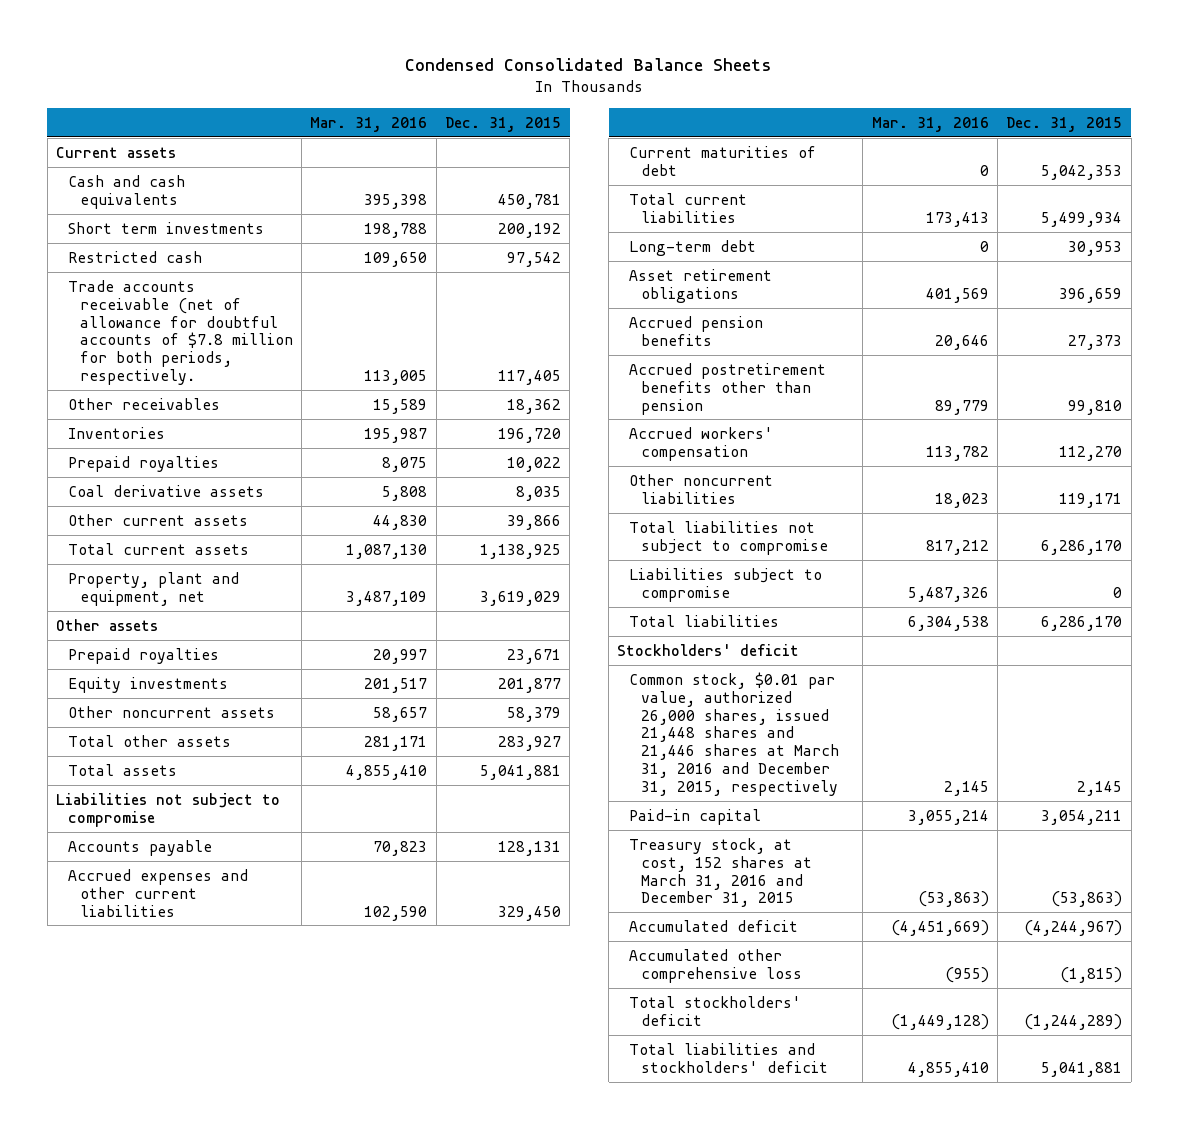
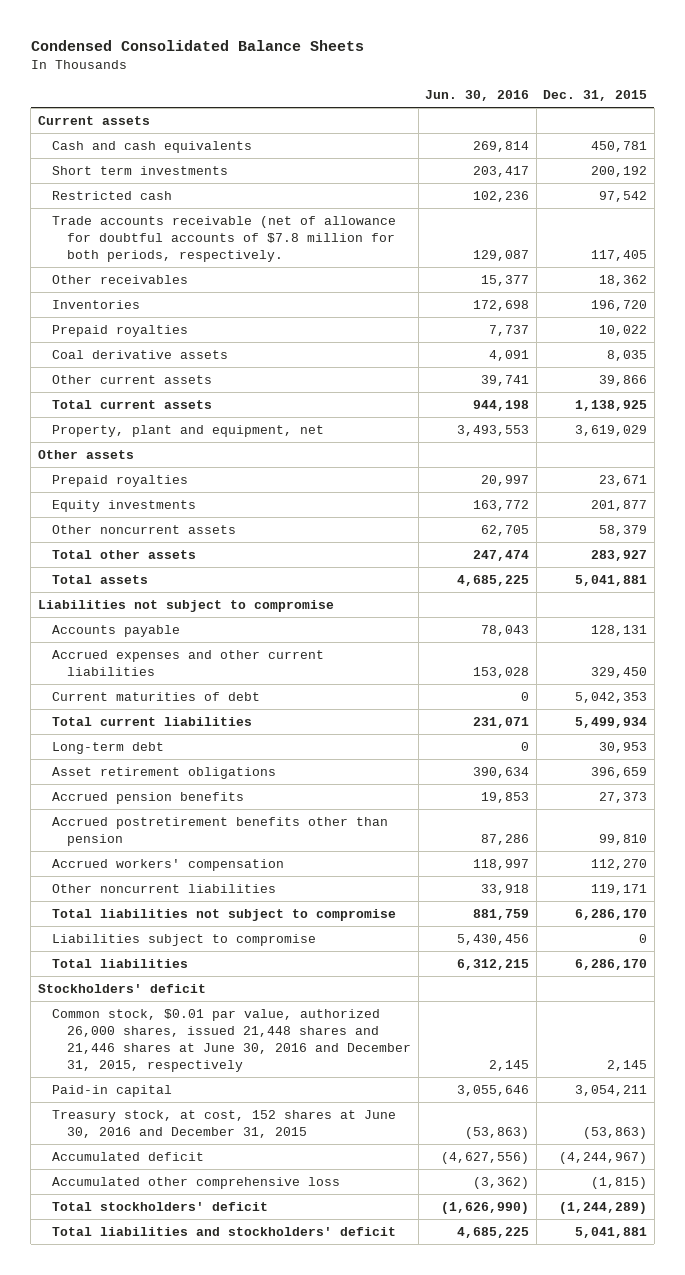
- | Mar. 31, 2016 | Dec. 31, 2015
+ | Jun. 30, 2016 | Dec. 31, 2015
- Common stock, $0.01 par value, authorized 26,000 shares, issued 21,448 shares and 21,446 shares at March 31, 2016 and December 31, 2015, respectively | 2,145 | 2,145
+ Common stock, $0.01 par value, authorized 26,000 shares, issued 21,448 shares and 21,446 shares at June 30, 2016 and December 31, 2015, respectively | 2,145 | 2,145
- Treasury stock, at cost, 152 shares at March 31, 2016 and December 31, 2015 | (53,863) | (53,863)
+ Treasury stock, at cost, 152 shares at June 30, 2016 and December 31, 2015 | (53,863) | (53,863)

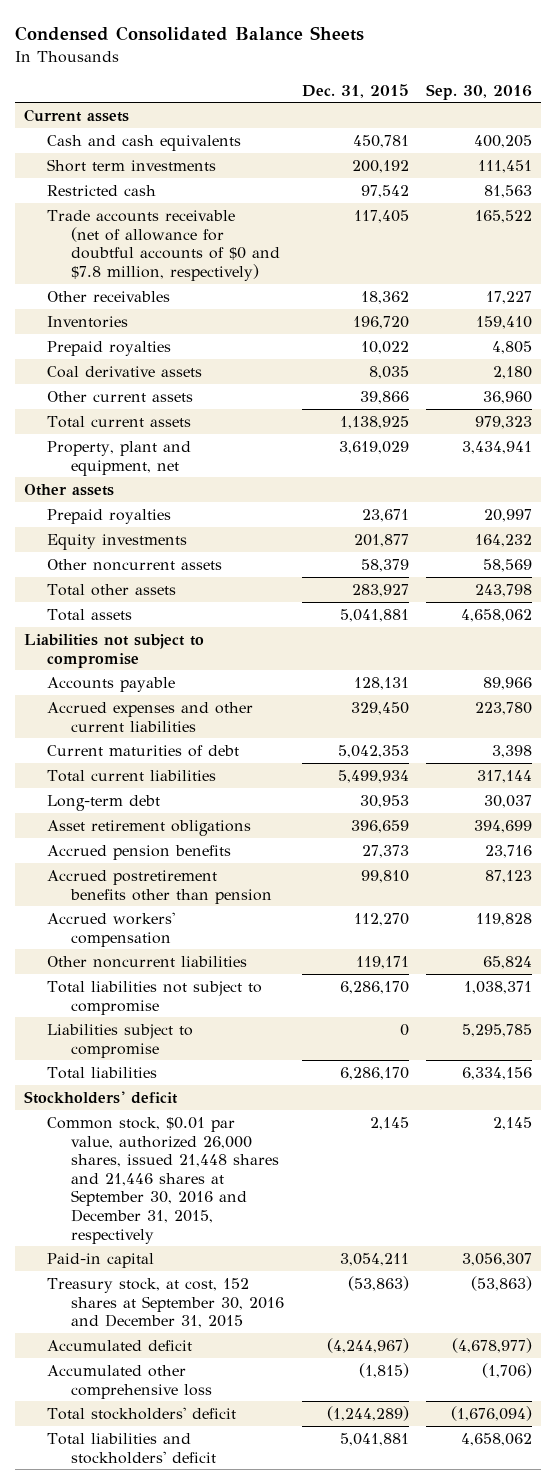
- | Jun. 30, 2016 | Dec. 31, 2015
+ | Dec. 31, 2015 | Sep. 30, 2016
- Trade accounts receivable (net of allowance for doubtful accounts of $7.8 million for both periods, respectively. | 129,087 | 117,405
+ Trade accounts receivable (net of allowance for doubtful accounts of $0 and $7.8 million, respectively) | 117,405 | 165,522
- Common stock, $0.01 par value, authorized 26,000 shares, issued 21,448 shares and 21,446 shares at June 30, 2016 and December 31, 2015, respectively | 2,145 | 2,145
+ Common stock, $0.01 par value, authorized 26,000 shares, issued 21,448 shares and 21,446 shares at September 30, 2016 and December 31, 2015, respectively | 2,145 | 2,145
- Treasury stock, at cost, 152 shares at June 30, 2016 and December 31, 2015 | (53,863) | (53,863)
+ Treasury stock, at cost, 152 shares at September 30, 2016 and December 31, 2015 | (53,863) | (53,863)

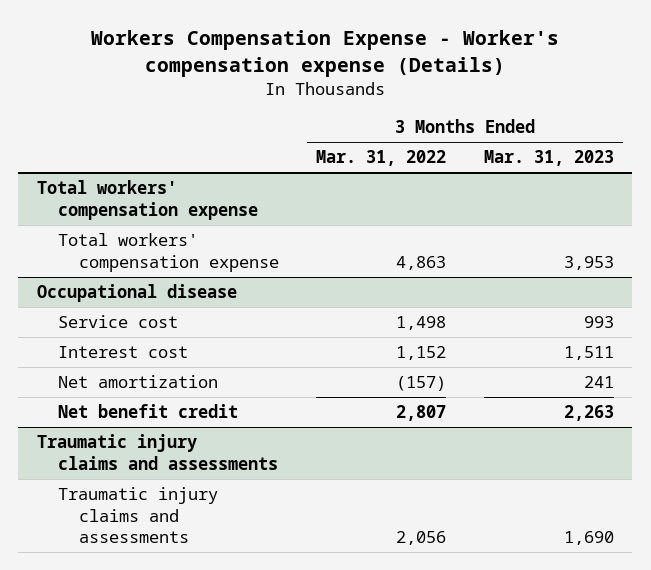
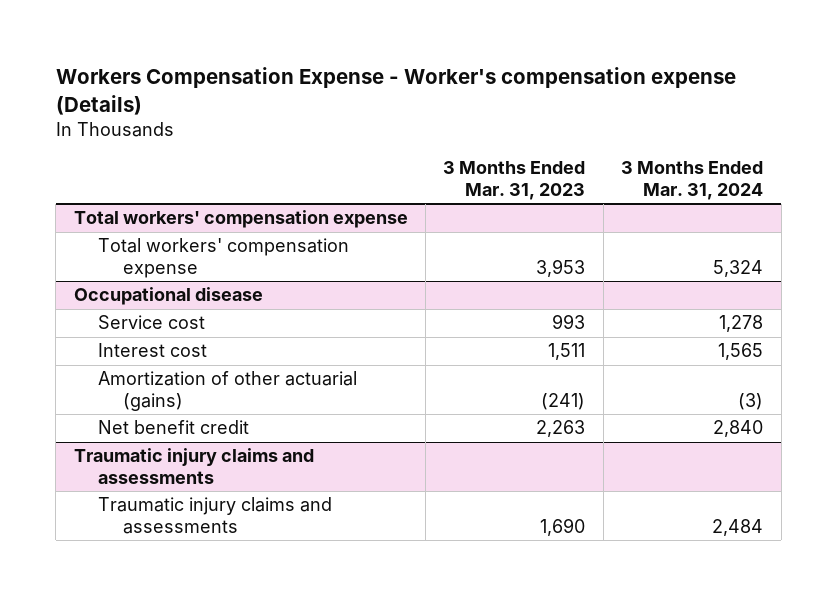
- | 3 Months Ended Mar. 31, 2022 | 3 Months Ended Mar. 31, 2023
+ | 3 Months Ended Mar. 31, 2023 | 3 Months Ended Mar. 31, 2024
@ Occupational disease
- Net amortization | (157) | 241
+ Amortization of other actuarial (gains) | (241) | (3)

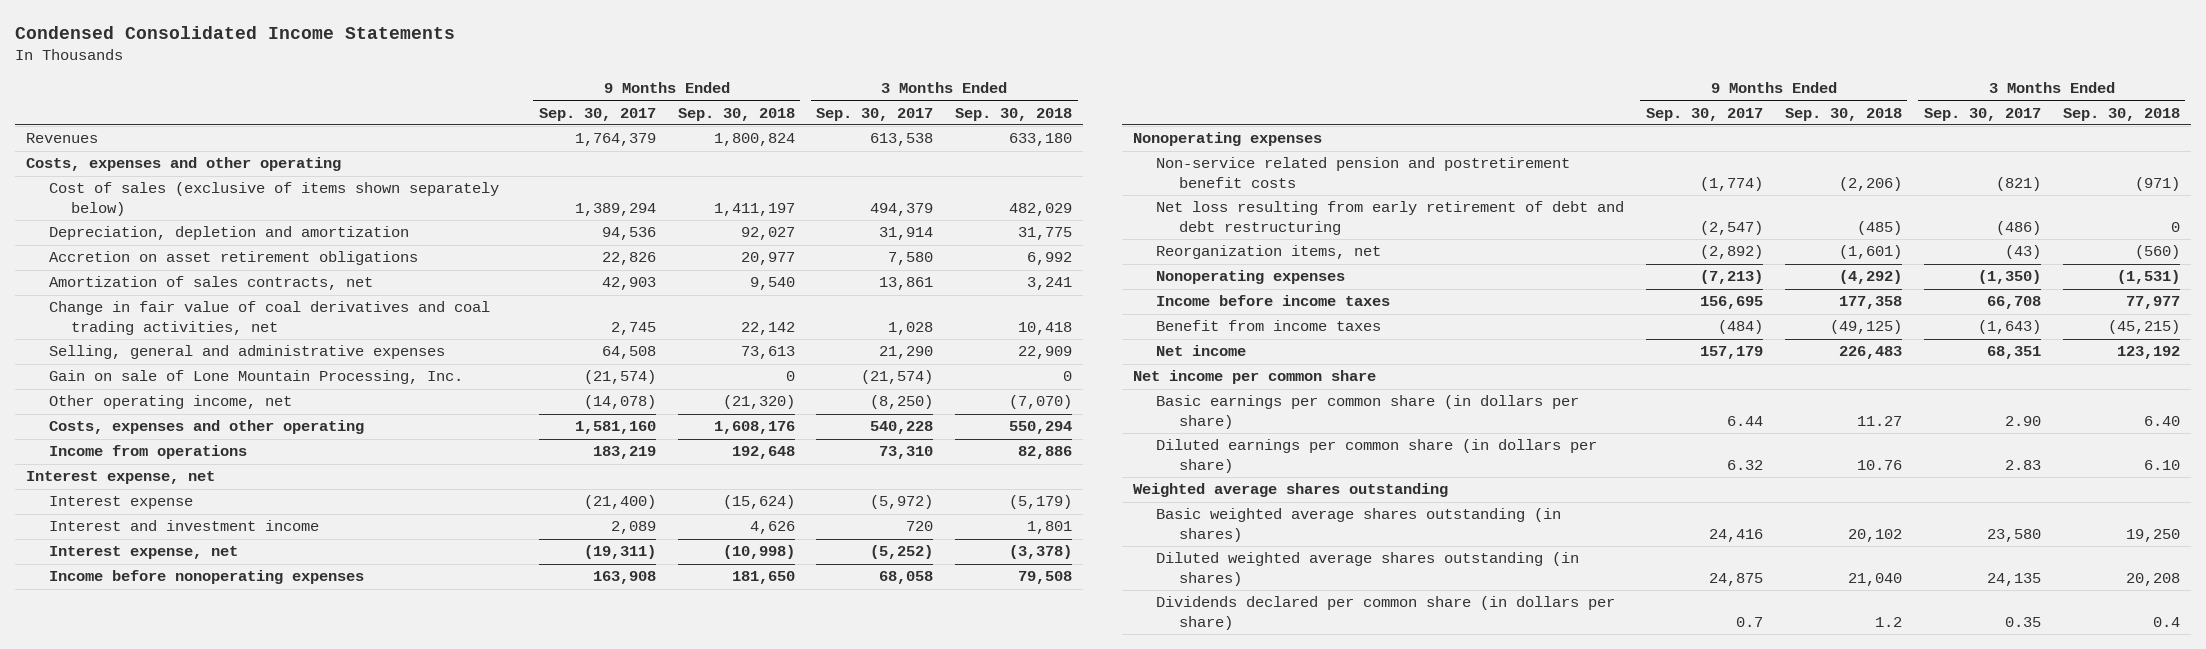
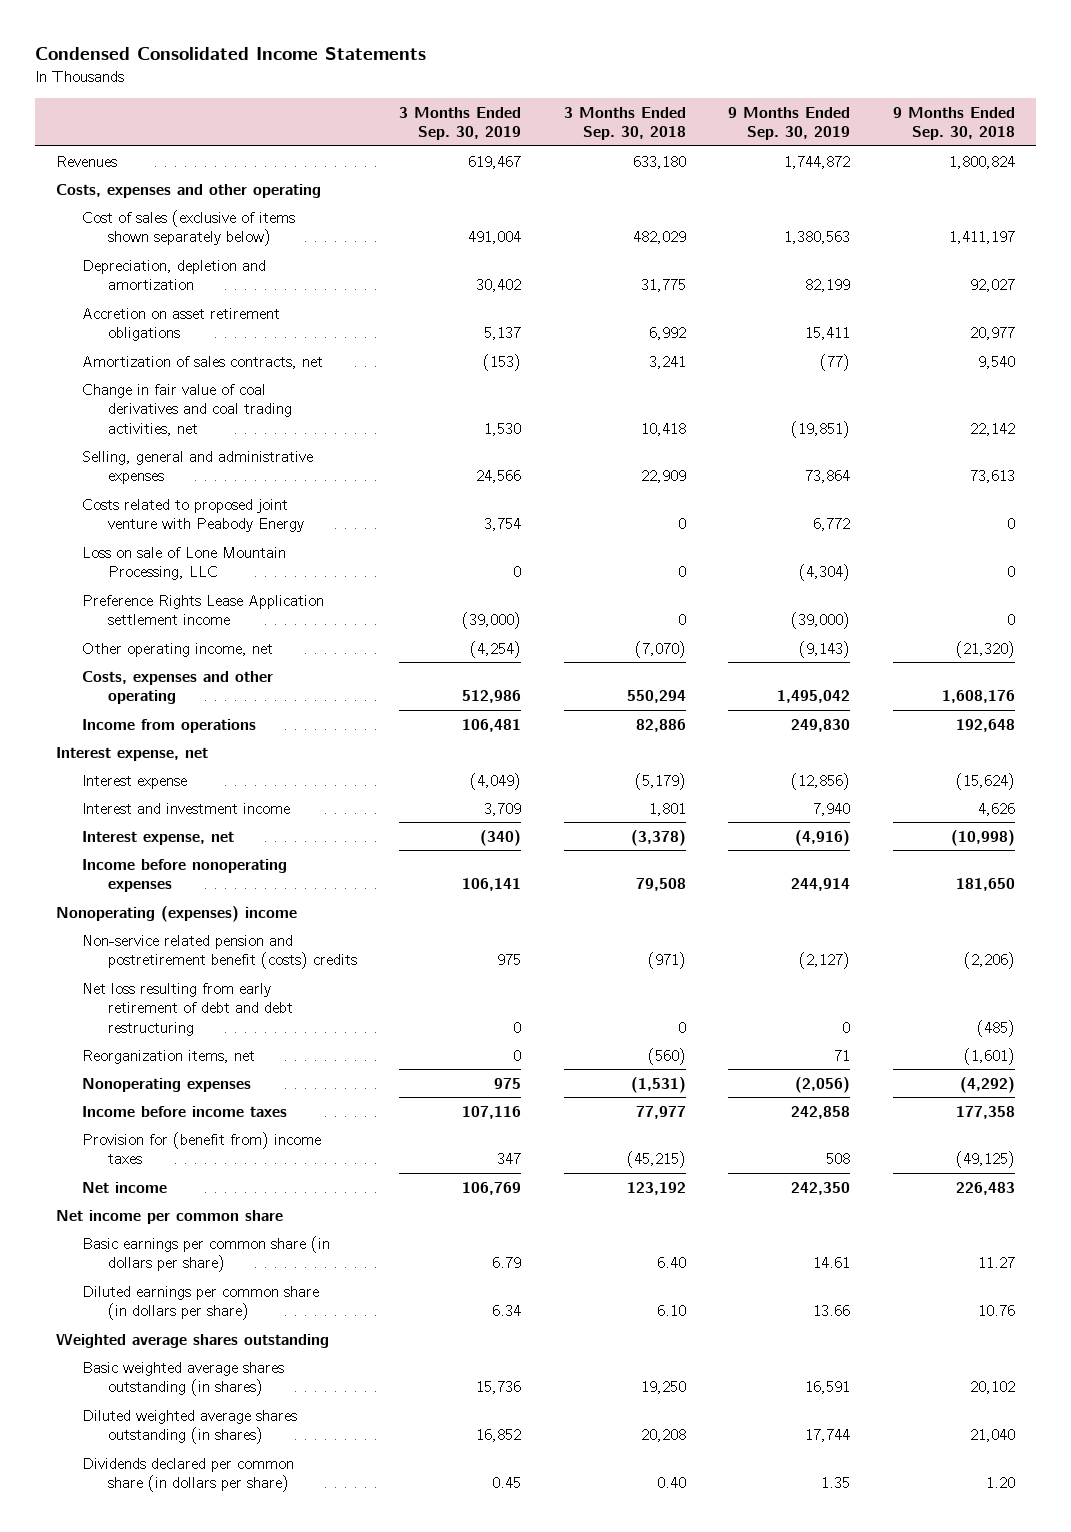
- | 9 Months Ended Sep. 30, 2017 | 9 Months Ended Sep. 30, 2018 | 3 Months Ended Sep. 30, 2017 | 3 Months Ended Sep. 30, 2018
+ | 3 Months Ended Sep. 30, 2019 | 3 Months Ended Sep. 30, 2018 | 9 Months Ended Sep. 30, 2019 | 9 Months Ended Sep. 30, 2018
- Gain on sale of Lone Mountain Processing, Inc. | (21,574) | 0 | (21,574) | 0
+ Costs related to proposed joint venture with Peabody Energy | 3,754 | 0 | 6,772 | 0
+ Loss on sale of Lone Mountain Processing, LLC | 0 | 0 | (4,304) | 0
+ Preference Rights Lease Application settlement income | (39,000) | 0 | (39,000) | 0
- Nonoperating expenses
- Non-service related pension and postretirement benefit costs | (1,774) | (2,206) | (821) | (971)
+ Nonoperating (expenses) income
+ Non-service related pension and postretirement benefit (costs) credits | 975 | (971) | (2,127) | (2,206)
- Benefit from income taxes | (484) | (49,125) | (1,643) | (45,215)
+ Provision for (benefit from) income taxes | 347 | (45,215) | 508 | (49,125)
- Dividends declared per common share (in dollars per share) | 0.7 | 1.2 | 0.35 | 0.4
+ Dividends declared per common share (in dollars per share) | 0.45 | 0.40 | 1.35 | 1.20

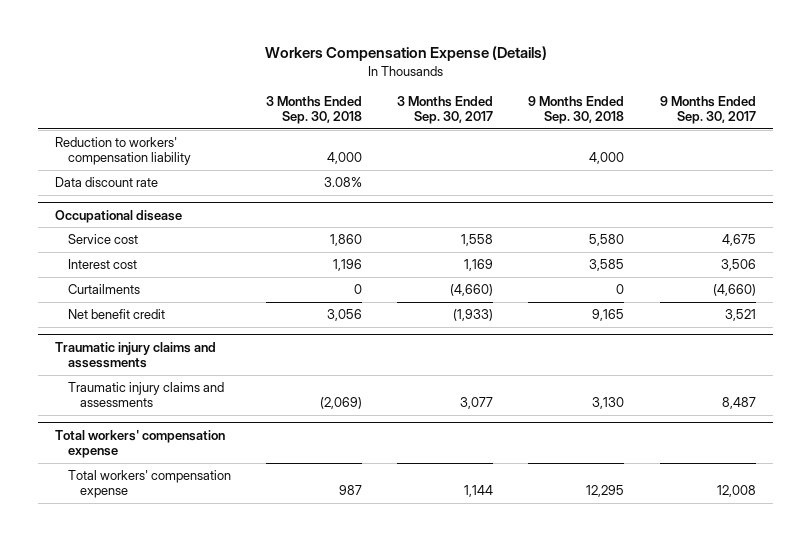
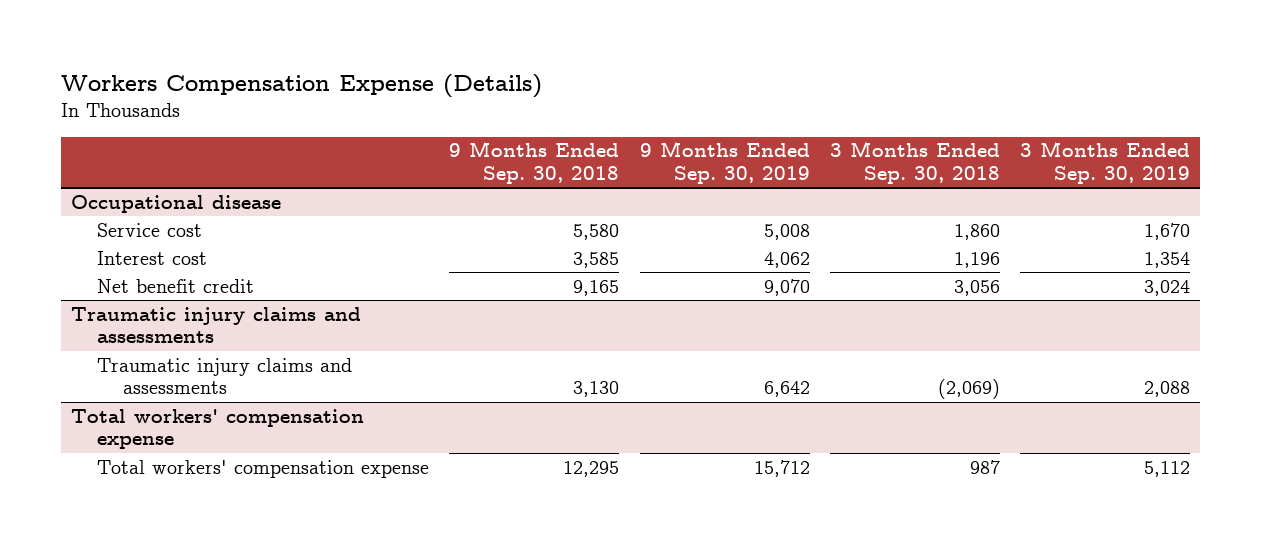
- | 3 Months Ended Sep. 30, 2018 | 3 Months Ended Sep. 30, 2017 | 9 Months Ended Sep. 30, 2018 | 9 Months Ended Sep. 30, 2017
+ | 9 Months Ended Sep. 30, 2018 | 9 Months Ended Sep. 30, 2019 | 3 Months Ended Sep. 30, 2018 | 3 Months Ended Sep. 30, 2019
- Reduction to workers' compensation liability | 4,000 | | 4,000 |
- Data discount rate | 3.08% | | |
@ Occupational disease
- Curtailments | 0 | (4,660) | 0 | (4,660)

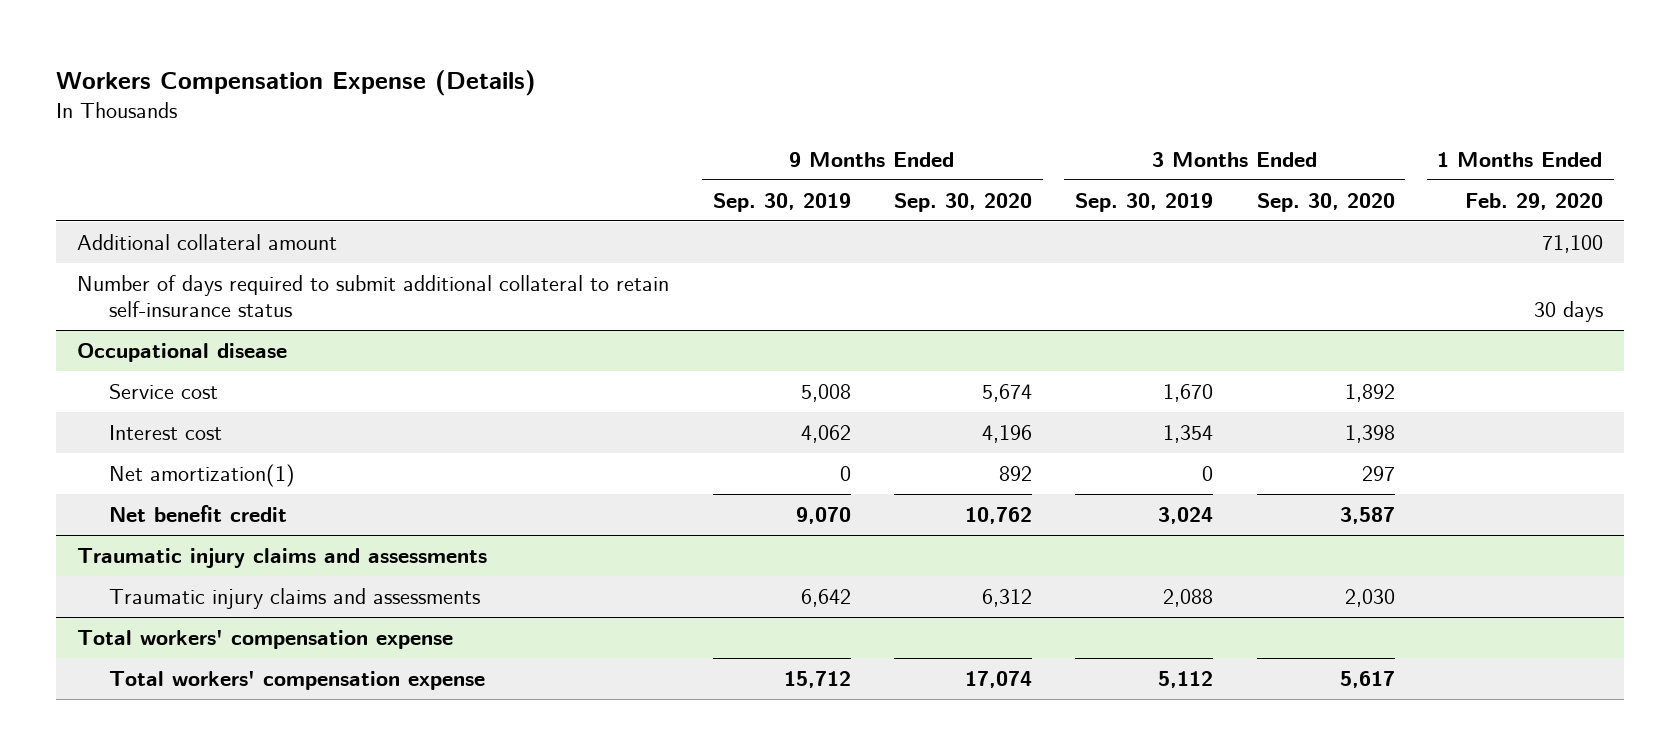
- | 9 Months Ended Sep. 30, 2018 | 9 Months Ended Sep. 30, 2019 | 3 Months Ended Sep. 30, 2018 | 3 Months Ended Sep. 30, 2019
+ | 9 Months Ended Sep. 30, 2019 | 9 Months Ended Sep. 30, 2020 | 3 Months Ended Sep. 30, 2019 | 3 Months Ended Sep. 30, 2020 | 1 Months Ended Feb. 29, 2020
+ Additional collateral amount | | | | | 71,100
+ Number of days required to submit additional collateral to retain self-insurance status | | | | | 30 days
@ Occupational disease
+ Net amortization(1) | 0 | 892 | 0 | 297 |

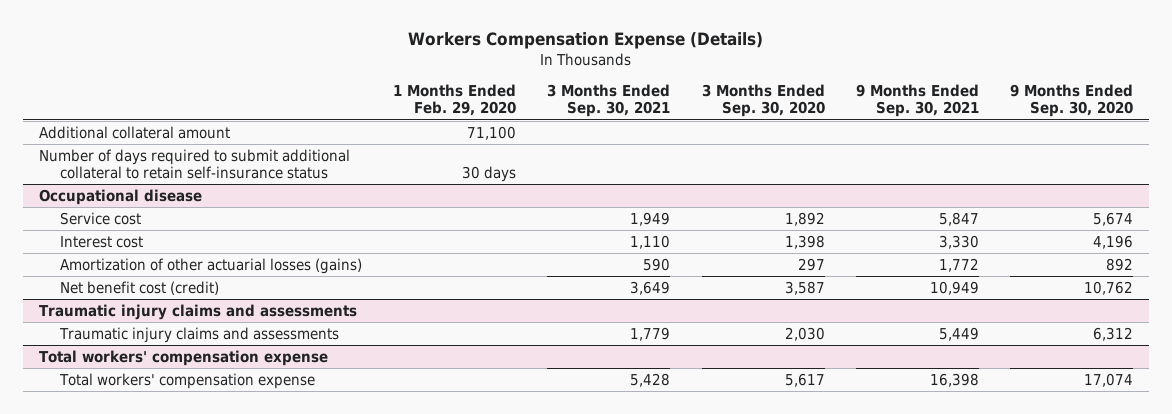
- | 9 Months Ended Sep. 30, 2019 | 9 Months Ended Sep. 30, 2020 | 3 Months Ended Sep. 30, 2019 | 3 Months Ended Sep. 30, 2020 | 1 Months Ended Feb. 29, 2020
+ | 1 Months Ended Feb. 29, 2020 | 3 Months Ended Sep. 30, 2021 | 3 Months Ended Sep. 30, 2020 | 9 Months Ended Sep. 30, 2021 | 9 Months Ended Sep. 30, 2020
@ Occupational disease
- Net amortization(1) | 0 | 892 | 0 | 297 |
- Net benefit credit | 9,070 | 10,762 | 3,024 | 3,587 |
+ Amortization of other actuarial losses (gains) | | 590 | 297 | 1,772 | 892
+ Net benefit cost (credit) | | 3,649 | 3,587 | 10,949 | 10,762

